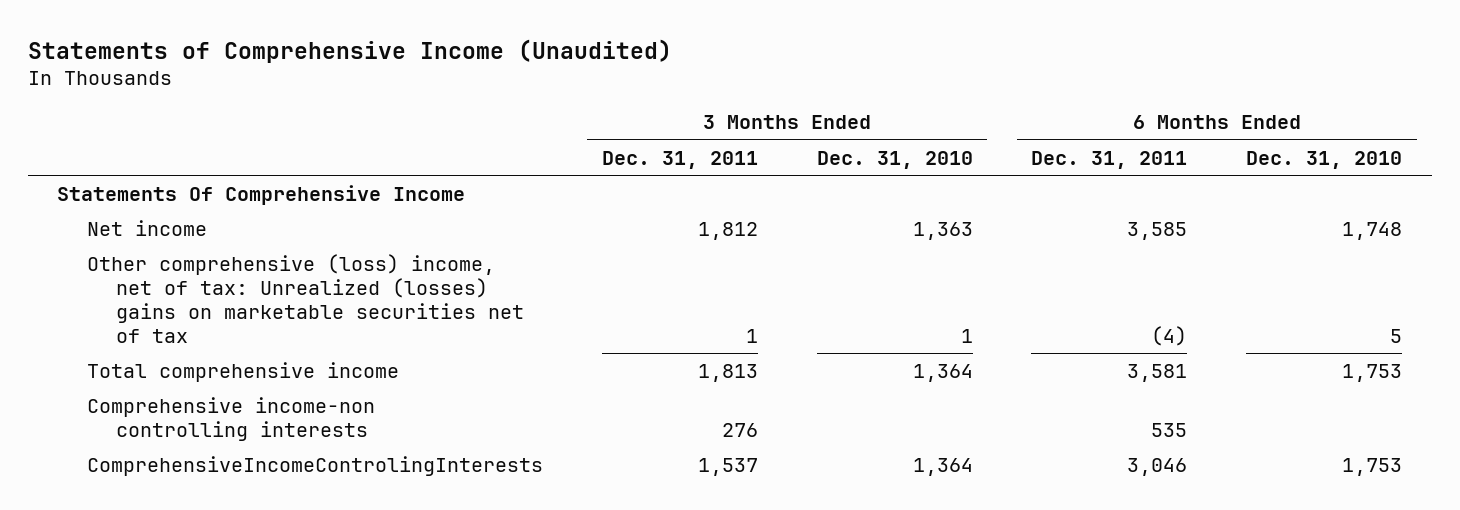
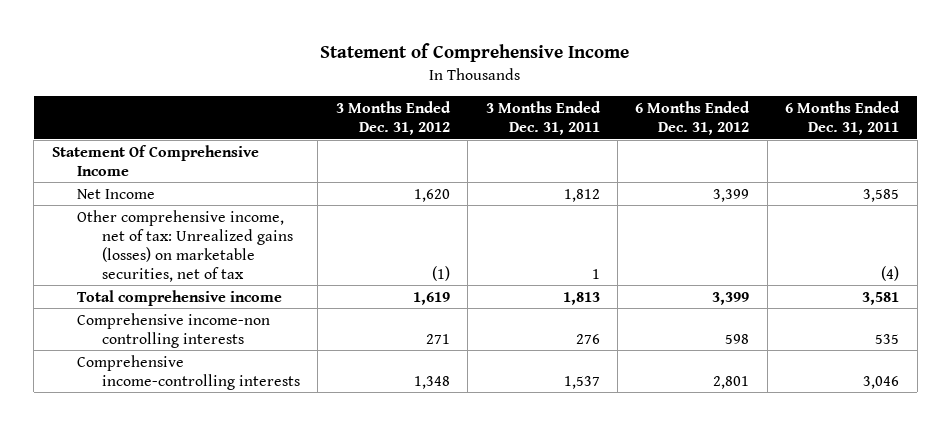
- Statements of Comprehensive Income (Unaudited)
+ Statement of Comprehensive Income
- | 3 Months Ended Dec. 31, 2011 | 3 Months Ended Dec. 31, 2010 | 6 Months Ended Dec. 31, 2011 | 6 Months Ended Dec. 31, 2010
+ | 3 Months Ended Dec. 31, 2012 | 3 Months Ended Dec. 31, 2011 | 6 Months Ended Dec. 31, 2012 | 6 Months Ended Dec. 31, 2011
- Statements Of Comprehensive Income
- Net income | 1,812 | 1,363 | 3,585 | 1,748
- Other comprehensive (loss) income, net of tax: Unrealized (losses) gains on marketable securities net of tax | 1 | 1 | (4) | 5
+ Statement Of Comprehensive Income
+ Net Income | 1,620 | 1,812 | 3,399 | 3,585
+ Other comprehensive income, net of tax: Unrealized gains (losses) on marketable securities, net of tax | (1) | 1 | | (4)
- ComprehensiveIncomeControlingInterests | 1,537 | 1,364 | 3,046 | 1,753
+ Comprehensive income-controlling interests | 1,348 | 1,537 | 2,801 | 3,046

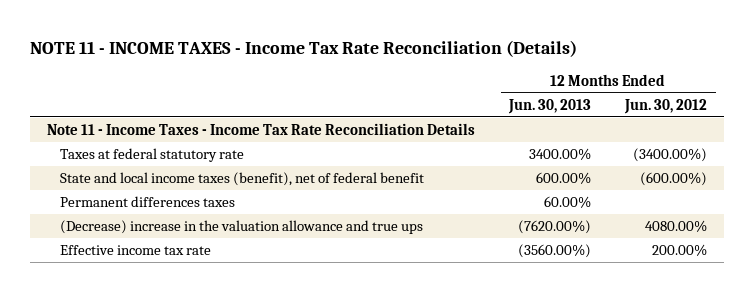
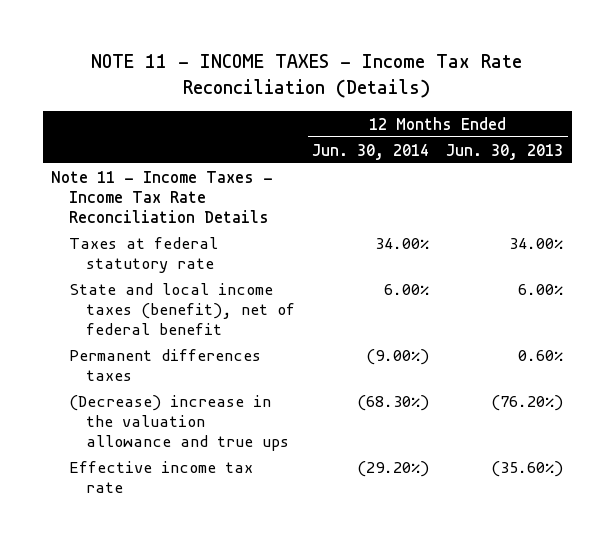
- | 12 Months Ended Jun. 30, 2013 | 12 Months Ended Jun. 30, 2012
+ | 12 Months Ended Jun. 30, 2014 | 12 Months Ended Jun. 30, 2013
- Taxes at federal statutory rate | 3400.00% | (3400.00%)
- State and local income taxes (benefit), net of federal benefit | 600.00% | (600.00%)
- Permanent differences taxes | 60.00% |
- (Decrease) increase in the valuation allowance and true ups | (7620.00%) | 4080.00%
- Effective income tax rate | (3560.00%) | 200.00%
+ Taxes at federal statutory rate | 34.00% | 34.00%
+ State and local income taxes (benefit), net of federal benefit | 6.00% | 6.00%
+ Permanent differences taxes | (9.00%) | 0.60%
+ (Decrease) increase in the valuation allowance and true ups | (68.30%) | (76.20%)
+ Effective income tax rate | (29.20%) | (35.60%)

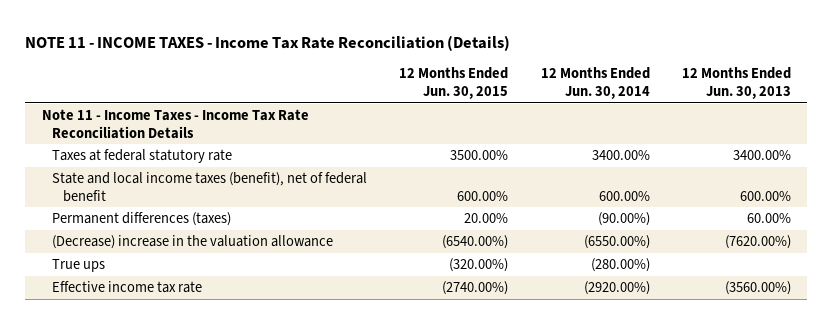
- | 12 Months Ended Jun. 30, 2014 | 12 Months Ended Jun. 30, 2013
+ | 12 Months Ended Jun. 30, 2015 | 12 Months Ended Jun. 30, 2014 | 12 Months Ended Jun. 30, 2013
- Taxes at federal statutory rate | 34.00% | 34.00%
- State and local income taxes (benefit), net of federal benefit | 6.00% | 6.00%
- Permanent differences taxes | (9.00%) | 0.60%
- (Decrease) increase in the valuation allowance and true ups | (68.30%) | (76.20%)
- Effective income tax rate | (29.20%) | (35.60%)
+ Taxes at federal statutory rate | 3500.00% | 3400.00% | 3400.00%
+ State and local income taxes (benefit), net of federal benefit | 600.00% | 600.00% | 600.00%
+ Permanent differences (taxes) | 20.00% | (90.00%) | 60.00%
+ (Decrease) increase in the valuation allowance | (6540.00%) | (6550.00%) | (7620.00%)
+ True ups | (320.00%) | (280.00%) |
+ Effective income tax rate | (2740.00%) | (2920.00%) | (3560.00%)

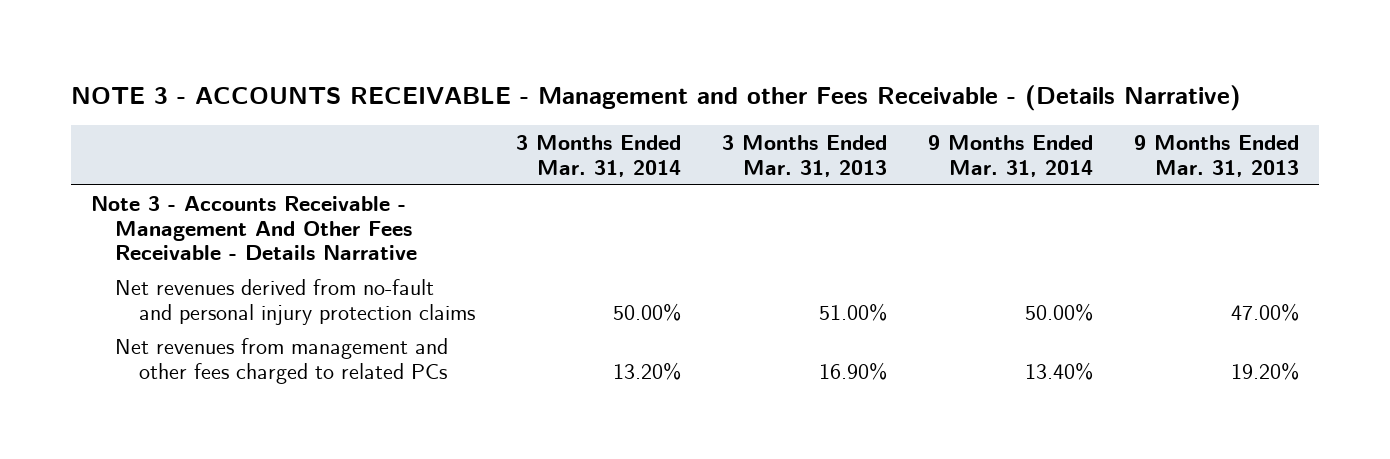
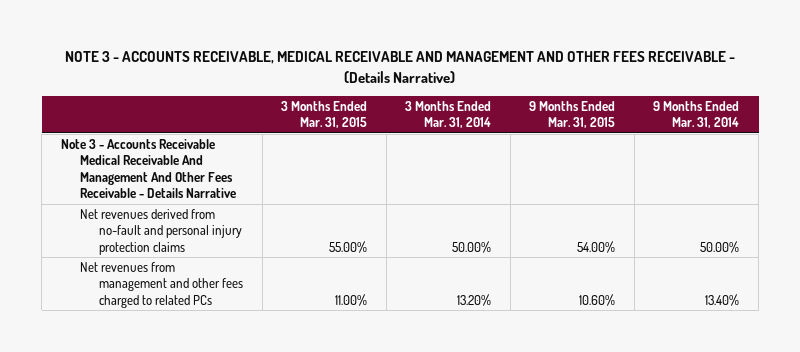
- NOTE 3 - ACCOUNTS RECEIVABLE - Management and other Fees Receivable - (Details Narrative)
+ NOTE 3 - ACCOUNTS RECEIVABLE, MEDICAL RECEIVABLE AND MANAGEMENT AND OTHER FEES RECEIVABLE - (Details Narrative)
- | 3 Months Ended Mar. 31, 2014 | 3 Months Ended Mar. 31, 2013 | 9 Months Ended Mar. 31, 2014 | 9 Months Ended Mar. 31, 2013
+ | 3 Months Ended Mar. 31, 2015 | 3 Months Ended Mar. 31, 2014 | 9 Months Ended Mar. 31, 2015 | 9 Months Ended Mar. 31, 2014
- Note 3 - Accounts Receivable - Management And Other Fees Receivable - Details Narrative
+ Note 3 - Accounts Receivable Medical Receivable And Management And Other Fees Receivable - Details Narrative

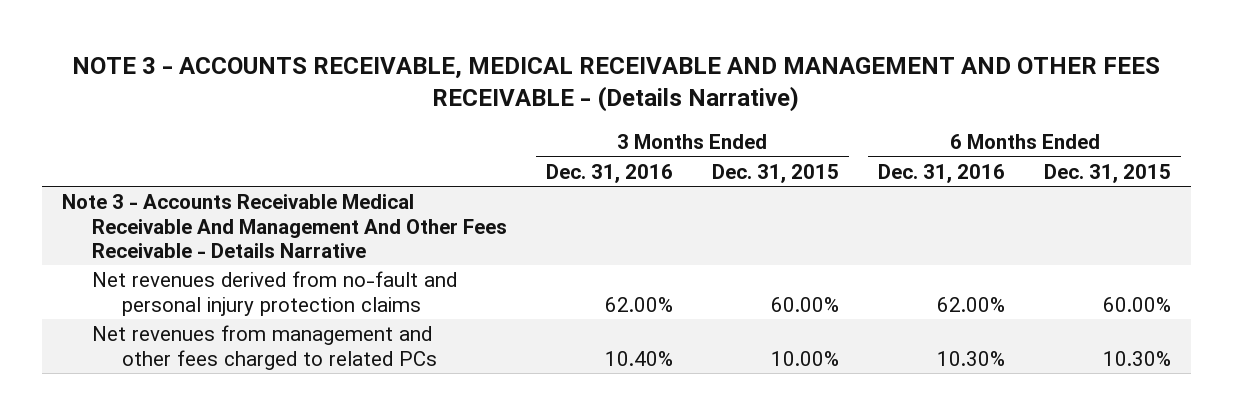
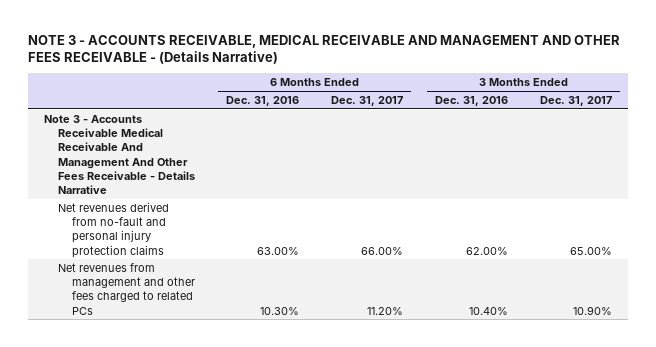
- | 3 Months Ended Dec. 31, 2016 | 3 Months Ended Dec. 31, 2015 | 6 Months Ended Dec. 31, 2016 | 6 Months Ended Dec. 31, 2015
+ | 6 Months Ended Dec. 31, 2016 | 6 Months Ended Dec. 31, 2017 | 3 Months Ended Dec. 31, 2016 | 3 Months Ended Dec. 31, 2017
- Net revenues derived from no-fault and personal injury protection claims | 62.00% | 60.00% | 62.00% | 60.00%
+ Net revenues derived from no-fault and personal injury protection claims | 63.00% | 66.00% | 62.00% | 65.00%

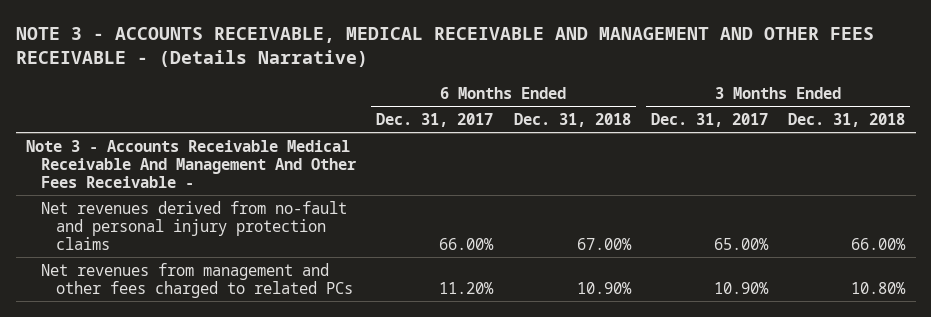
- | 6 Months Ended Dec. 31, 2016 | 6 Months Ended Dec. 31, 2017 | 3 Months Ended Dec. 31, 2016 | 3 Months Ended Dec. 31, 2017
+ | 6 Months Ended Dec. 31, 2017 | 6 Months Ended Dec. 31, 2018 | 3 Months Ended Dec. 31, 2017 | 3 Months Ended Dec. 31, 2018
- Note 3 - Accounts Receivable Medical Receivable And Management And Other Fees Receivable - Details Narrative
+ Note 3 - Accounts Receivable Medical Receivable And Management And Other Fees Receivable -

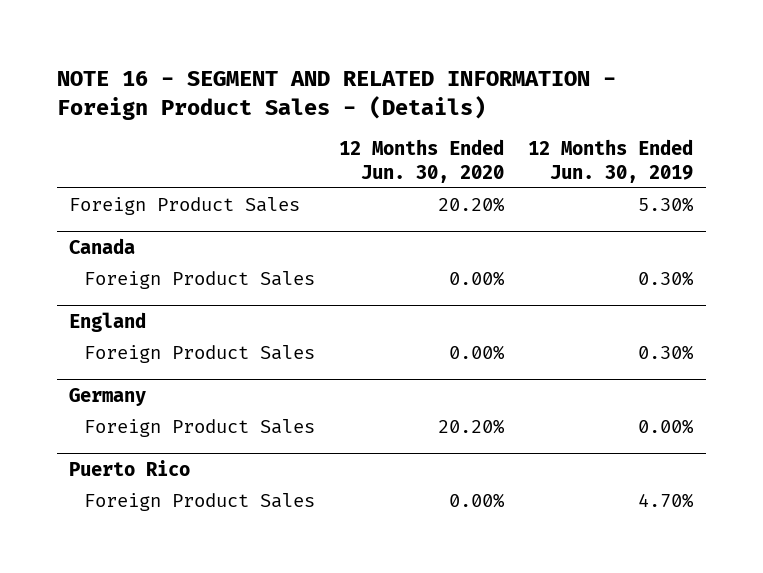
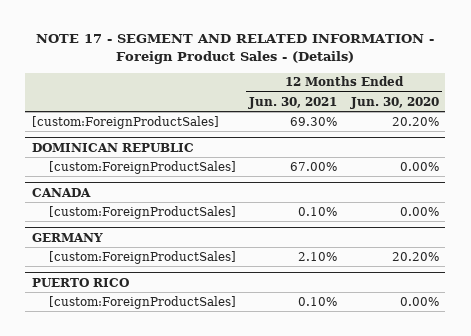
- NOTE 16 - SEGMENT AND RELATED INFORMATION - Foreign Product Sales - (Details)
+ NOTE 17 - SEGMENT AND RELATED INFORMATION - Foreign Product Sales - (Details)
- | 12 Months Ended Jun. 30, 2020 | 12 Months Ended Jun. 30, 2019
+ | 12 Months Ended Jun. 30, 2021 | 12 Months Ended Jun. 30, 2020
- Foreign Product Sales | 20.20% | 5.30%
- Canada
- Foreign Product Sales | 0.00% | 0.30%
- England
- Foreign Product Sales | 0.00% | 0.30%
- Germany
- Foreign Product Sales | 20.20% | 0.00%
- Puerto Rico
- Foreign Product Sales | 0.00% | 4.70%
+ [custom:ForeignProductSales] | 69.30% | 20.20%
+ DOMINICAN REPUBLIC
+ [custom:ForeignProductSales] | 67.00% | 0.00%
+ CANADA
+ [custom:ForeignProductSales] | 0.10% | 0.00%
+ GERMANY
+ [custom:ForeignProductSales] | 2.10% | 20.20%
+ PUERTO RICO
+ [custom:ForeignProductSales] | 0.10% | 0.00%

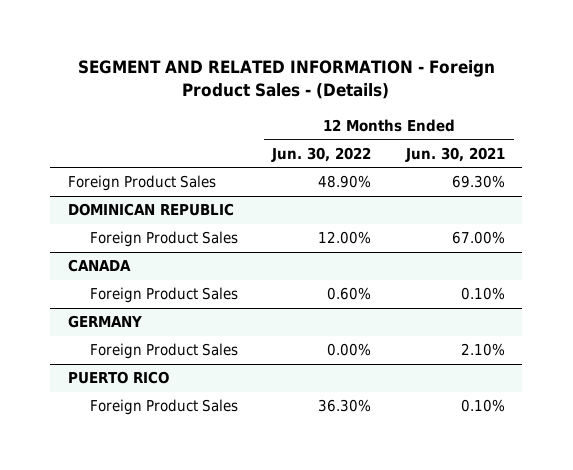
- NOTE 17 - SEGMENT AND RELATED INFORMATION - Foreign Product Sales - (Details)
+ SEGMENT AND RELATED INFORMATION - Foreign Product Sales - (Details)
- | 12 Months Ended Jun. 30, 2021 | 12 Months Ended Jun. 30, 2020
+ | 12 Months Ended Jun. 30, 2022 | 12 Months Ended Jun. 30, 2021
- [custom:ForeignProductSales] | 69.30% | 20.20%
+ Foreign Product Sales | 48.90% | 69.30%
@ DOMINICAN REPUBLIC
- [custom:ForeignProductSales] | 67.00% | 0.00%
+ Foreign Product Sales | 12.00% | 67.00%
@ CANADA
- [custom:ForeignProductSales] | 0.10% | 0.00%
+ Foreign Product Sales | 0.60% | 0.10%
@ GERMANY
- [custom:ForeignProductSales] | 2.10% | 20.20%
+ Foreign Product Sales | 0.00% | 2.10%
@ PUERTO RICO
- [custom:ForeignProductSales] | 0.10% | 0.00%
+ Foreign Product Sales | 36.30% | 0.10%

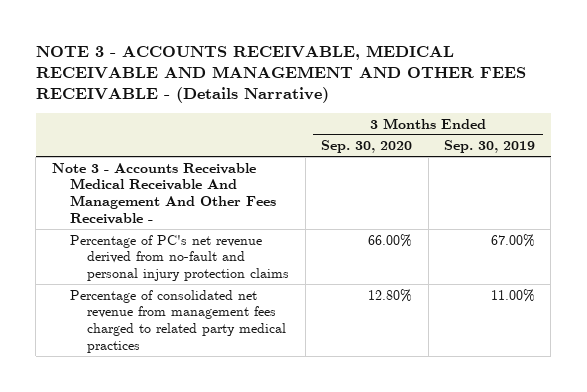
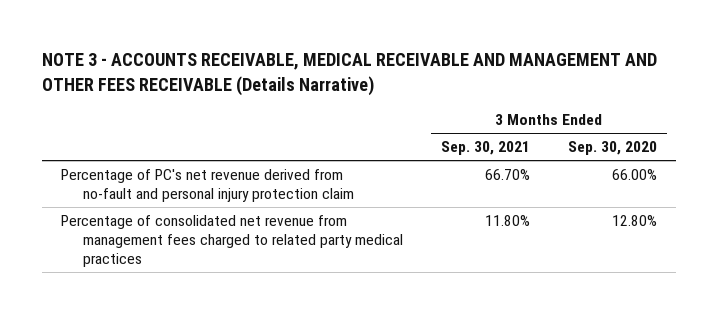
- NOTE 3 - ACCOUNTS RECEIVABLE, MEDICAL RECEIVABLE AND MANAGEMENT AND OTHER FEES RECEIVABLE - (Details Narrative)
+ NOTE 3 - ACCOUNTS RECEIVABLE, MEDICAL RECEIVABLE AND MANAGEMENT AND OTHER FEES RECEIVABLE (Details Narrative)
- | 3 Months Ended Sep. 30, 2020 | 3 Months Ended Sep. 30, 2019
+ | 3 Months Ended Sep. 30, 2021 | 3 Months Ended Sep. 30, 2020
- Note 3 - Accounts Receivable Medical Receivable And Management And Other Fees Receivable -
- Percentage of PC's net revenue derived from no-fault and personal injury protection claims | 66.00% | 67.00%
+ Percentage of PC's net revenue derived from no-fault and personal injury protection claim | 66.70% | 66.00%

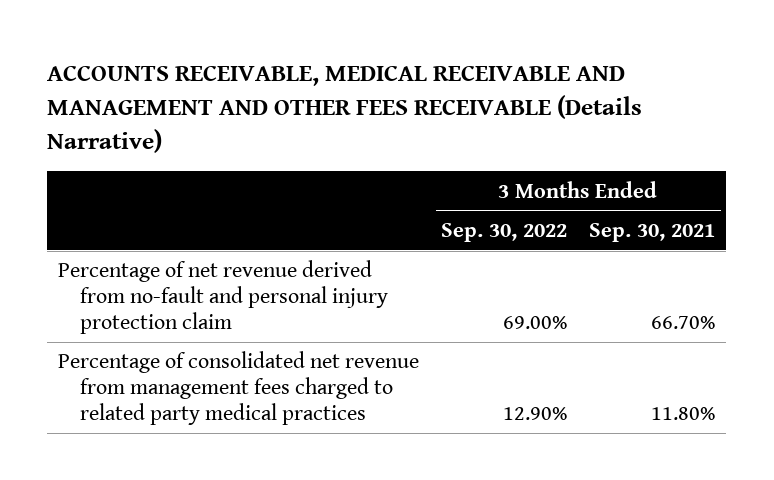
- NOTE 3 - ACCOUNTS RECEIVABLE, MEDICAL RECEIVABLE AND MANAGEMENT AND OTHER FEES RECEIVABLE (Details Narrative)
+ ACCOUNTS RECEIVABLE, MEDICAL RECEIVABLE AND MANAGEMENT AND OTHER FEES RECEIVABLE (Details Narrative)
- | 3 Months Ended Sep. 30, 2021 | 3 Months Ended Sep. 30, 2020
+ | 3 Months Ended Sep. 30, 2022 | 3 Months Ended Sep. 30, 2021
- Percentage of PC's net revenue derived from no-fault and personal injury protection claim | 66.70% | 66.00%
+ Percentage of net revenue derived from no-fault and personal injury protection claim | 69.00% | 66.70%

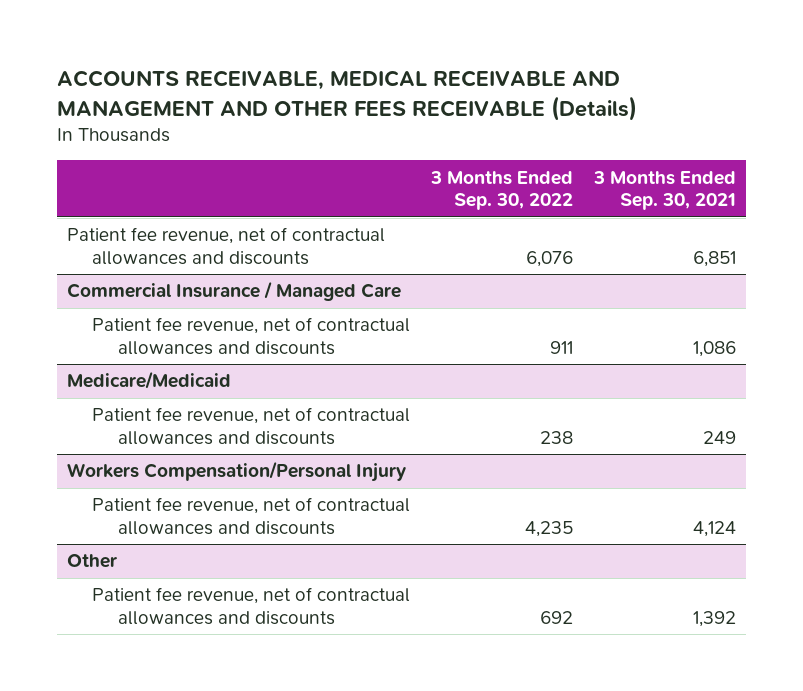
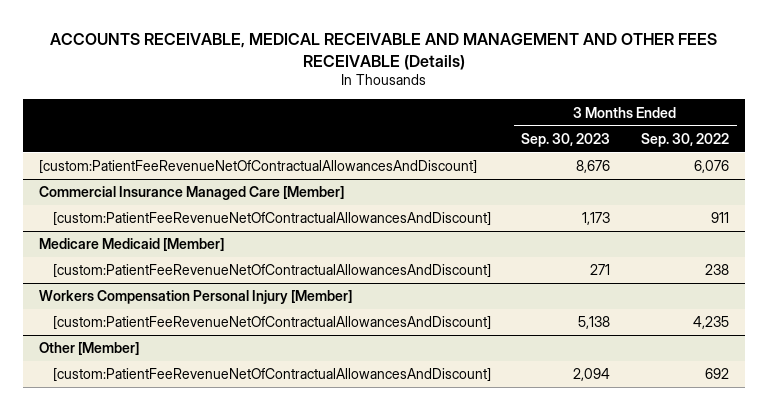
- | 3 Months Ended Sep. 30, 2022 | 3 Months Ended Sep. 30, 2021
+ | 3 Months Ended Sep. 30, 2023 | 3 Months Ended Sep. 30, 2022
- Patient fee revenue, net of contractual allowances and discounts | 6,076 | 6,851
- Commercial Insurance / Managed Care
- Patient fee revenue, net of contractual allowances and discounts | 911 | 1,086
- Medicare/Medicaid
- Patient fee revenue, net of contractual allowances and discounts | 238 | 249
- Workers Compensation/Personal Injury
- Patient fee revenue, net of contractual allowances and discounts | 4,235 | 4,124
- Other
- Patient fee revenue, net of contractual allowances and discounts | 692 | 1,392
+ [custom:PatientFeeRevenueNetOfContractualAllowancesAndDiscount] | 8,676 | 6,076
+ Commercial Insurance Managed Care [Member]
+ [custom:PatientFeeRevenueNetOfContractualAllowancesAndDiscount] | 1,173 | 911
+ Medicare Medicaid [Member]
+ [custom:PatientFeeRevenueNetOfContractualAllowancesAndDiscount] | 271 | 238
+ Workers Compensation Personal Injury [Member]
+ [custom:PatientFeeRevenueNetOfContractualAllowancesAndDiscount] | 5,138 | 4,235
+ Other [Member]
+ [custom:PatientFeeRevenueNetOfContractualAllowancesAndDiscount] | 2,094 | 692

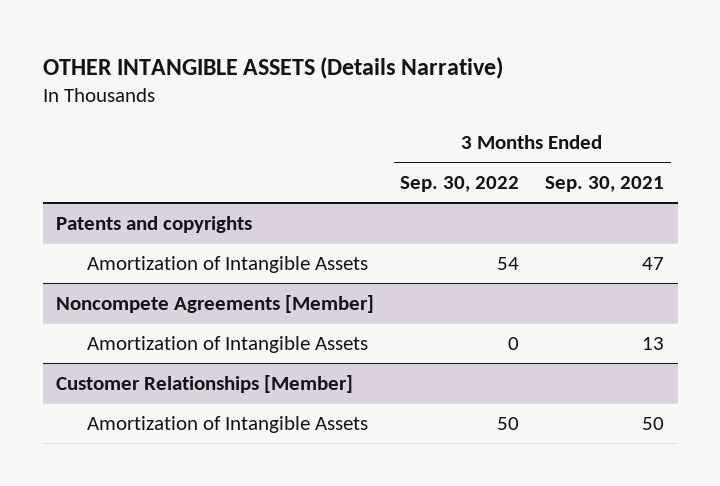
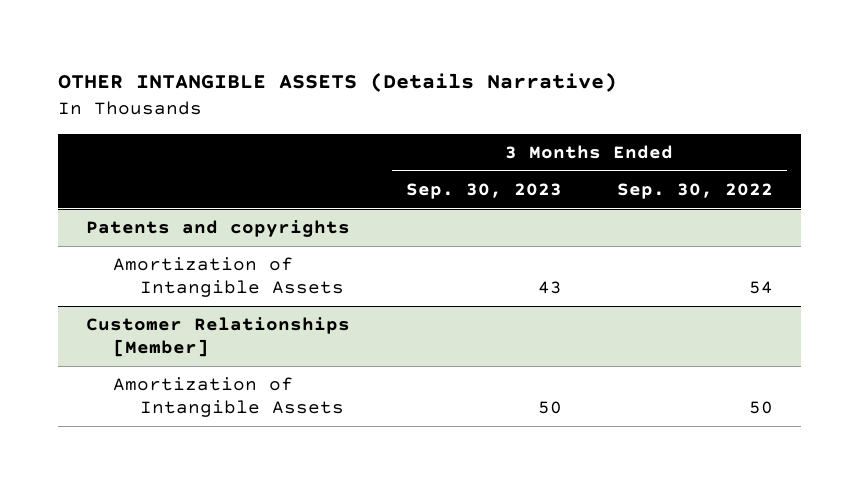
- | 3 Months Ended Sep. 30, 2022 | 3 Months Ended Sep. 30, 2021
+ | 3 Months Ended Sep. 30, 2023 | 3 Months Ended Sep. 30, 2022
- Noncompete Agreements [Member]
- Amortization of Intangible Assets | 0 | 13

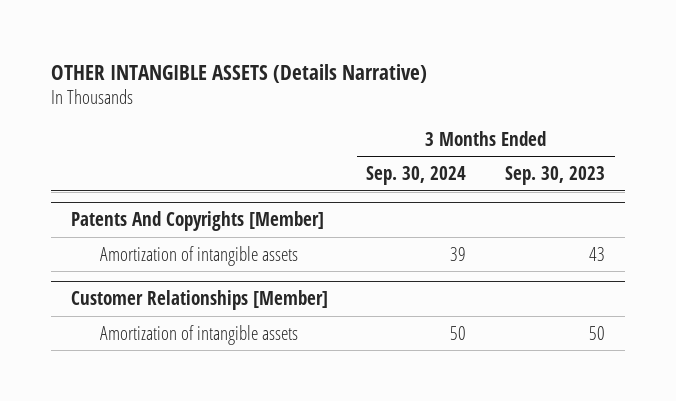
- | 3 Months Ended Sep. 30, 2023 | 3 Months Ended Sep. 30, 2022
+ | 3 Months Ended Sep. 30, 2024 | 3 Months Ended Sep. 30, 2023
- Patents and copyrights
- Amortization of Intangible Assets | 43 | 54
+ Patents And Copyrights [Member]
+ Amortization of intangible assets | 39 | 43
@ Customer Relationships [Member]
- Amortization of Intangible Assets | 50 | 50
+ Amortization of intangible assets | 50 | 50

